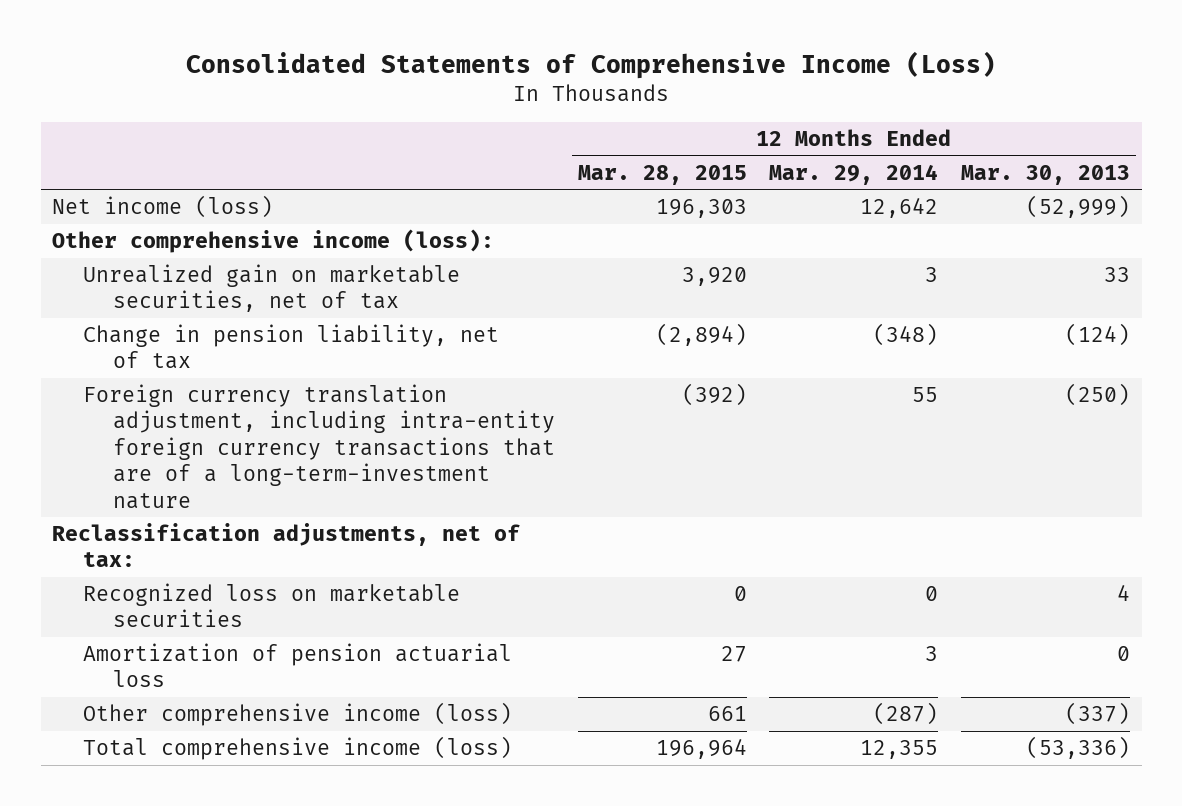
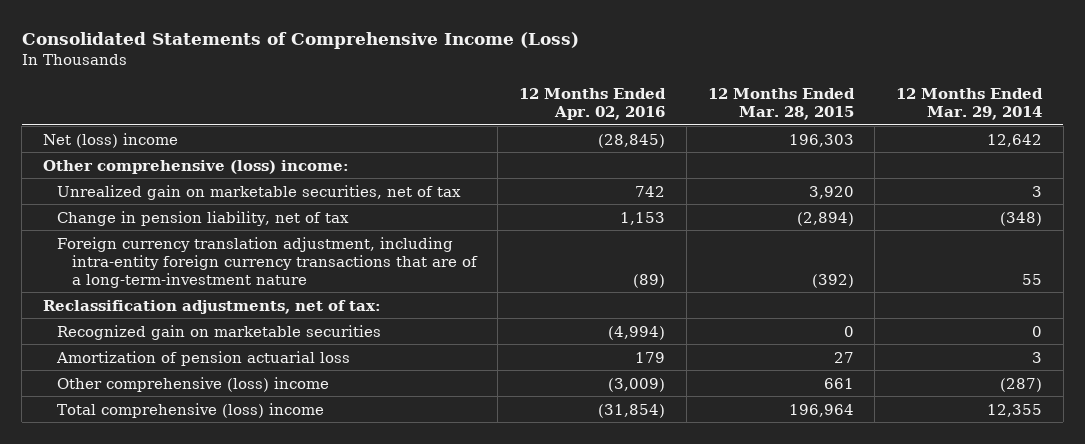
- | 12 Months Ended Mar. 28, 2015 | 12 Months Ended Mar. 29, 2014 | 12 Months Ended Mar. 30, 2013
+ | 12 Months Ended Apr. 02, 2016 | 12 Months Ended Mar. 28, 2015 | 12 Months Ended Mar. 29, 2014
- Net income (loss) | 196,303 | 12,642 | (52,999)
- Other comprehensive income (loss):
+ Net (loss) income | (28,845) | 196,303 | 12,642
+ Other comprehensive (loss) income:
- Recognized loss on marketable securities | 0 | 0 | 4
+ Recognized gain on marketable securities | (4,994) | 0 | 0
- Other comprehensive income (loss) | 661 | (287) | (337)
- Total comprehensive income (loss) | 196,964 | 12,355 | (53,336)
+ Other comprehensive (loss) income | (3,009) | 661 | (287)
+ Total comprehensive (loss) income | (31,854) | 196,964 | 12,355

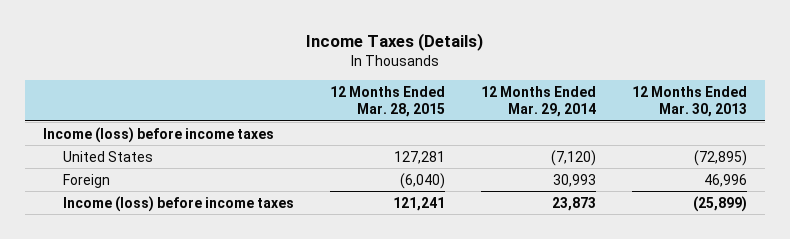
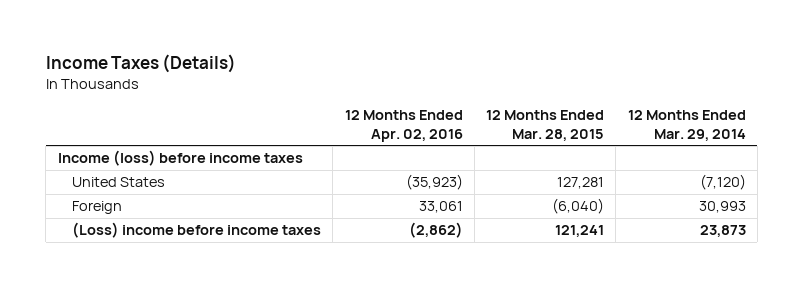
- | 12 Months Ended Mar. 28, 2015 | 12 Months Ended Mar. 29, 2014 | 12 Months Ended Mar. 30, 2013
+ | 12 Months Ended Apr. 02, 2016 | 12 Months Ended Mar. 28, 2015 | 12 Months Ended Mar. 29, 2014
- Income (loss) before income taxes | 121,241 | 23,873 | (25,899)
+ (Loss) income before income taxes | (2,862) | 121,241 | 23,873

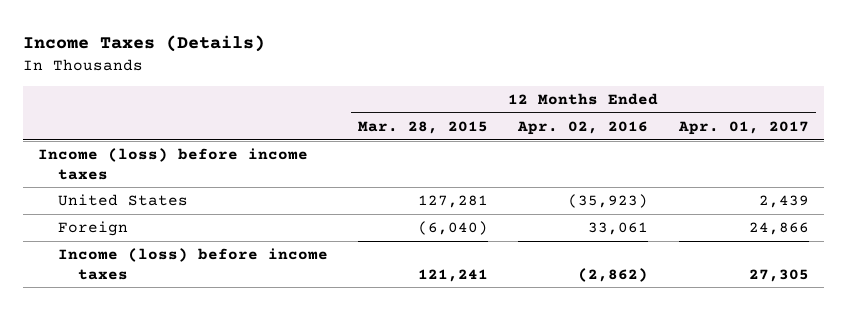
- | 12 Months Ended Apr. 02, 2016 | 12 Months Ended Mar. 28, 2015 | 12 Months Ended Mar. 29, 2014
+ | 12 Months Ended Mar. 28, 2015 | 12 Months Ended Apr. 02, 2016 | 12 Months Ended Apr. 01, 2017
- (Loss) income before income taxes | (2,862) | 121,241 | 23,873
+ Income (loss) before income taxes | 121,241 | (2,862) | 27,305

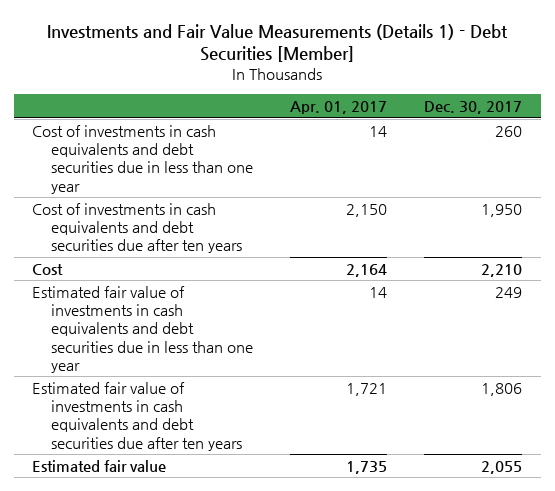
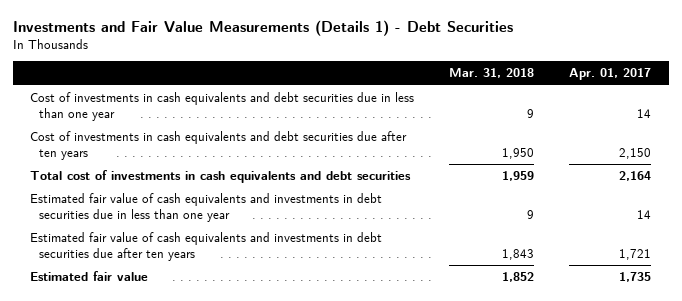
- Investments and Fair Value Measurements (Details 1) - Debt Securities [Member]
+ Investments and Fair Value Measurements (Details 1) - Debt Securities
- | Apr. 01, 2017 | Dec. 30, 2017
+ | Mar. 31, 2018 | Apr. 01, 2017
- Cost | 2,164 | 2,210
- Estimated fair value of investments in cash equivalents and debt securities due in less than one year | 14 | 249
- Estimated fair value of investments in cash equivalents and debt securities due after ten years | 1,721 | 1,806
+ Total cost of investments in cash equivalents and debt securities | 1,959 | 2,164
+ Estimated fair value of cash equivalents and investments in debt securities due in less than one year | 9 | 14
+ Estimated fair value of cash equivalents and investments in debt securities due after ten years | 1,843 | 1,721

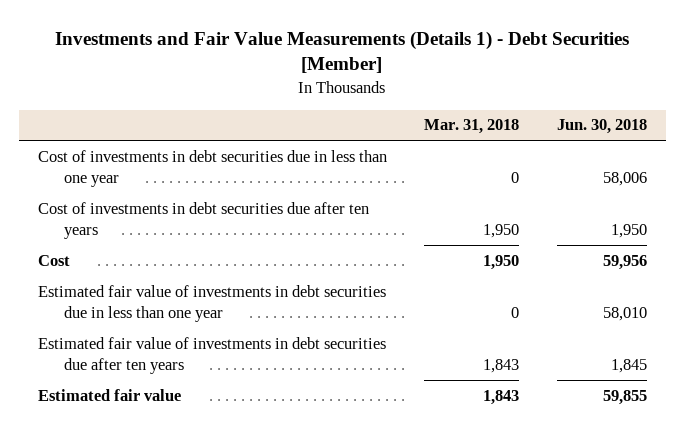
- Investments and Fair Value Measurements (Details 1) - Debt Securities
+ Investments and Fair Value Measurements (Details 1) - Debt Securities [Member]
- | Mar. 31, 2018 | Apr. 01, 2017
+ | Mar. 31, 2018 | Jun. 30, 2018
- Cost of investments in cash equivalents and debt securities due in less than one year | 9 | 14
- Cost of investments in cash equivalents and debt securities due after ten years | 1,950 | 2,150
- Total cost of investments in cash equivalents and debt securities | 1,959 | 2,164
- Estimated fair value of cash equivalents and investments in debt securities due in less than one year | 9 | 14
- Estimated fair value of cash equivalents and investments in debt securities due after ten years | 1,843 | 1,721
- Estimated fair value | 1,852 | 1,735
+ Cost of investments in debt securities due in less than one year | 0 | 58,006
+ Cost of investments in debt securities due after ten years | 1,950 | 1,950
+ Cost | 1,950 | 59,956
+ Estimated fair value of investments in debt securities due in less than one year | 0 | 58,010
+ Estimated fair value of investments in debt securities due after ten years | 1,843 | 1,845
+ Estimated fair value | 1,843 | 59,855

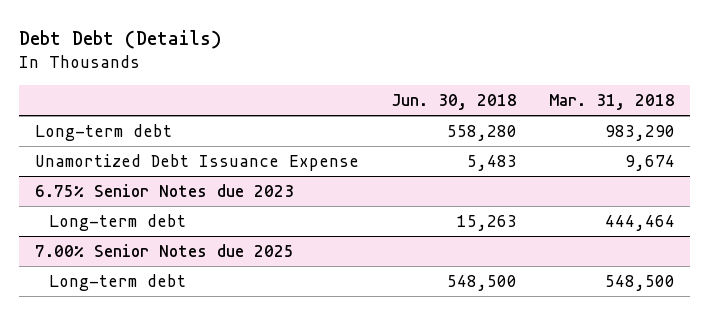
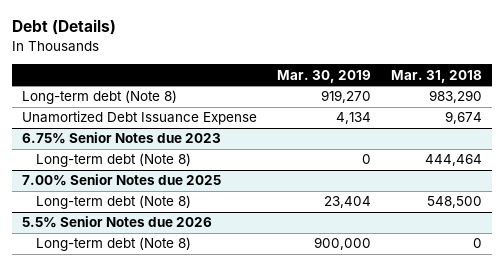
- Debt Debt (Details)
+ Debt (Details)
- | Jun. 30, 2018 | Mar. 31, 2018
+ | Mar. 30, 2019 | Mar. 31, 2018
- Long-term debt | 558,280 | 983,290
+ Long-term debt (Note 8) | 919,270 | 983,290
@ 6.75% Senior Notes due 2023
- Long-term debt | 15,263 | 444,464
+ Long-term debt (Note 8) | 0 | 444,464
@ 7.00% Senior Notes due 2025
- Long-term debt | 548,500 | 548,500
+ Long-term debt (Note 8) | 23,404 | 548,500
+ 5.5% Senior Notes due 2026
+ Long-term debt (Note 8) | 900,000 | 0

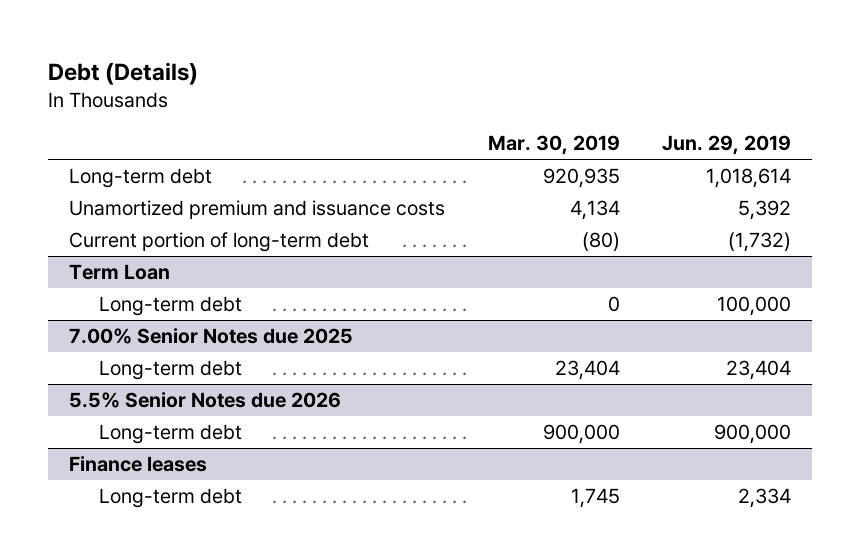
- | Mar. 30, 2019 | Mar. 31, 2018
+ | Mar. 30, 2019 | Jun. 29, 2019
- Long-term debt (Note 8) | 919,270 | 983,290
- Unamortized Debt Issuance Expense | 4,134 | 9,674
- 6.75% Senior Notes due 2023
- Long-term debt (Note 8) | 0 | 444,464
+ Long-term debt | 920,935 | 1,018,614
+ Unamortized premium and issuance costs | 4,134 | 5,392
+ Current portion of long-term debt | (80) | (1,732)
+ Term Loan
+ Long-term debt | 0 | 100,000
@ 7.00% Senior Notes due 2025
- Long-term debt (Note 8) | 23,404 | 548,500
+ Long-term debt | 23,404 | 23,404
@ 5.5% Senior Notes due 2026
- Long-term debt (Note 8) | 900,000 | 0
+ Long-term debt | 900,000 | 900,000
+ Finance leases
+ Long-term debt | 1,745 | 2,334

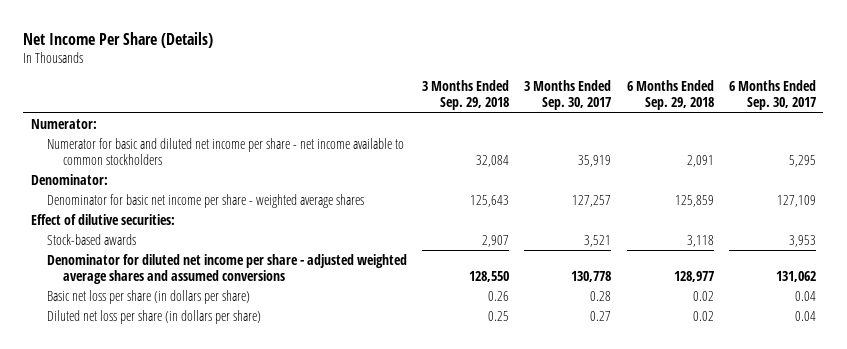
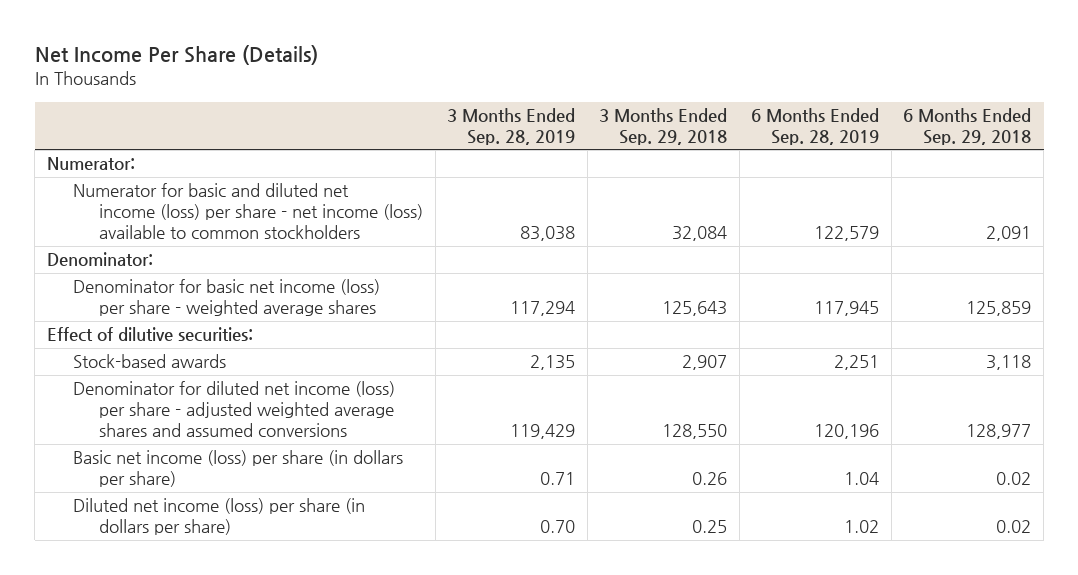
- | 3 Months Ended Sep. 29, 2018 | 3 Months Ended Sep. 30, 2017 | 6 Months Ended Sep. 29, 2018 | 6 Months Ended Sep. 30, 2017
+ | 3 Months Ended Sep. 28, 2019 | 3 Months Ended Sep. 29, 2018 | 6 Months Ended Sep. 28, 2019 | 6 Months Ended Sep. 29, 2018
- Numerator for basic and diluted net income per share - net income available to common stockholders | 32,084 | 35,919 | 2,091 | 5,295
+ Numerator for basic and diluted net income (loss) per share - net income (loss) available to common stockholders | 83,038 | 32,084 | 122,579 | 2,091
- Denominator for basic net income per share - weighted average shares | 125,643 | 127,257 | 125,859 | 127,109
+ Denominator for basic net income (loss) per share - weighted average shares | 117,294 | 125,643 | 117,945 | 125,859
- Denominator for diluted net income per share - adjusted weighted average shares and assumed conversions | 128,550 | 130,778 | 128,977 | 131,062
- Basic net loss per share (in dollars per share) | 0.26 | 0.28 | 0.02 | 0.04
- Diluted net loss per share (in dollars per share) | 0.25 | 0.27 | 0.02 | 0.04
+ Denominator for diluted net income (loss) per share - adjusted weighted average shares and assumed conversions | 119,429 | 128,550 | 120,196 | 128,977
+ Basic net income (loss) per share (in dollars per share) | 0.71 | 0.26 | 1.04 | 0.02
+ Diluted net income (loss) per share (in dollars per share) | 0.70 | 0.25 | 1.02 | 0.02

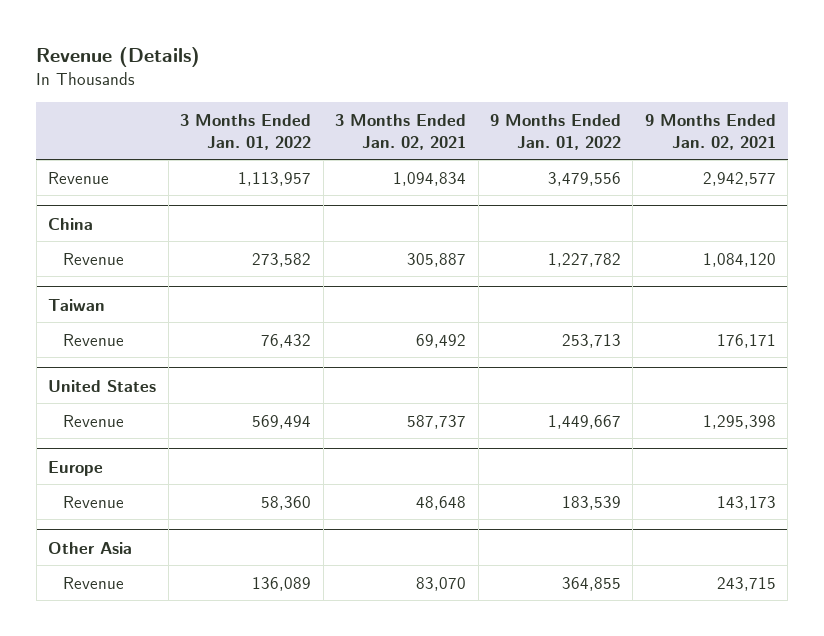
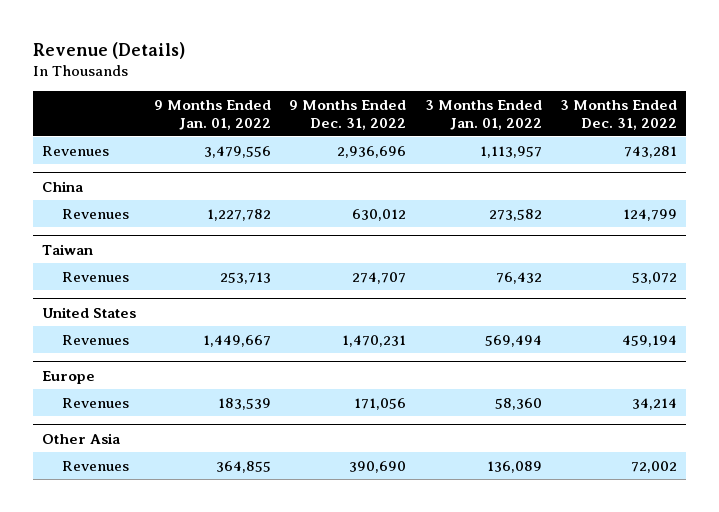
- | 3 Months Ended Jan. 01, 2022 | 3 Months Ended Jan. 02, 2021 | 9 Months Ended Jan. 01, 2022 | 9 Months Ended Jan. 02, 2021
+ | 9 Months Ended Jan. 01, 2022 | 9 Months Ended Dec. 31, 2022 | 3 Months Ended Jan. 01, 2022 | 3 Months Ended Dec. 31, 2022
- Revenue | 1,113,957 | 1,094,834 | 3,479,556 | 2,942,577
+ Revenues | 3,479,556 | 2,936,696 | 1,113,957 | 743,281
@ China
- Revenue | 273,582 | 305,887 | 1,227,782 | 1,084,120
+ Revenues | 1,227,782 | 630,012 | 273,582 | 124,799
@ Taiwan
- Revenue | 76,432 | 69,492 | 253,713 | 176,171
+ Revenues | 253,713 | 274,707 | 76,432 | 53,072
@ United States
- Revenue | 569,494 | 587,737 | 1,449,667 | 1,295,398
+ Revenues | 1,449,667 | 1,470,231 | 569,494 | 459,194
@ Europe
- Revenue | 58,360 | 48,648 | 183,539 | 143,173
+ Revenues | 183,539 | 171,056 | 58,360 | 34,214
@ Other Asia
- Revenue | 136,089 | 83,070 | 364,855 | 243,715
+ Revenues | 364,855 | 390,690 | 136,089 | 72,002

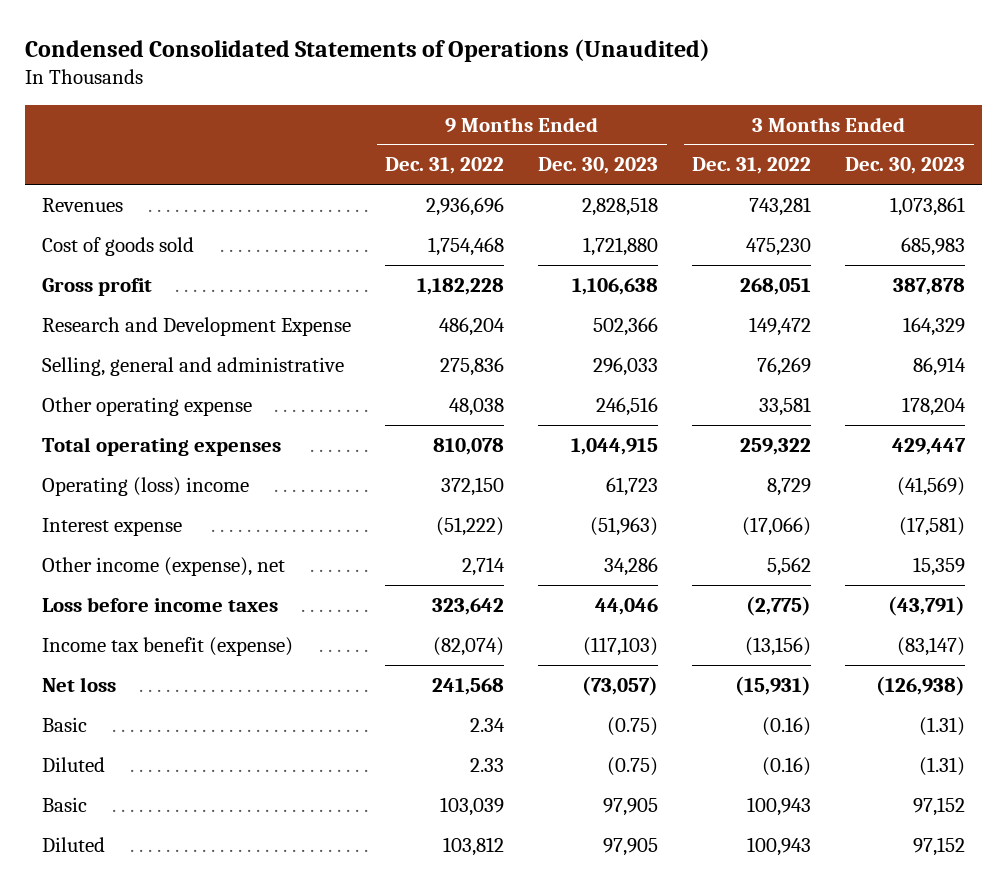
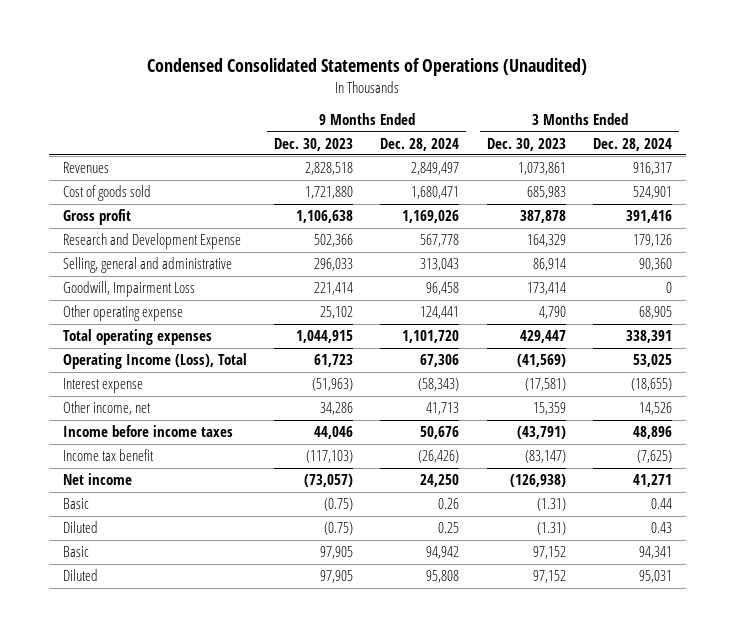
- | 9 Months Ended Dec. 31, 2022 | 9 Months Ended Dec. 30, 2023 | 3 Months Ended Dec. 31, 2022 | 3 Months Ended Dec. 30, 2023
+ | 9 Months Ended Dec. 30, 2023 | 9 Months Ended Dec. 28, 2024 | 3 Months Ended Dec. 30, 2023 | 3 Months Ended Dec. 28, 2024
- Other operating expense | 48,038 | 246,516 | 33,581 | 178,204
+ Goodwill, Impairment Loss | 221,414 | 96,458 | 173,414 | 0
+ Other operating expense | 25,102 | 124,441 | 4,790 | 68,905
- Operating (loss) income | 372,150 | 61,723 | 8,729 | (41,569)
+ Operating Income (Loss), Total | 61,723 | 67,306 | (41,569) | 53,025
- Other income (expense), net | 2,714 | 34,286 | 5,562 | 15,359
- Loss before income taxes | 323,642 | 44,046 | (2,775) | (43,791)
- Income tax benefit (expense) | (82,074) | (117,103) | (13,156) | (83,147)
- Net loss | 241,568 | (73,057) | (15,931) | (126,938)
+ Other income, net | 34,286 | 41,713 | 15,359 | 14,526
+ Income before income taxes | 44,046 | 50,676 | (43,791) | 48,896
+ Income tax benefit | (117,103) | (26,426) | (83,147) | (7,625)
+ Net income | (73,057) | 24,250 | (126,938) | 41,271

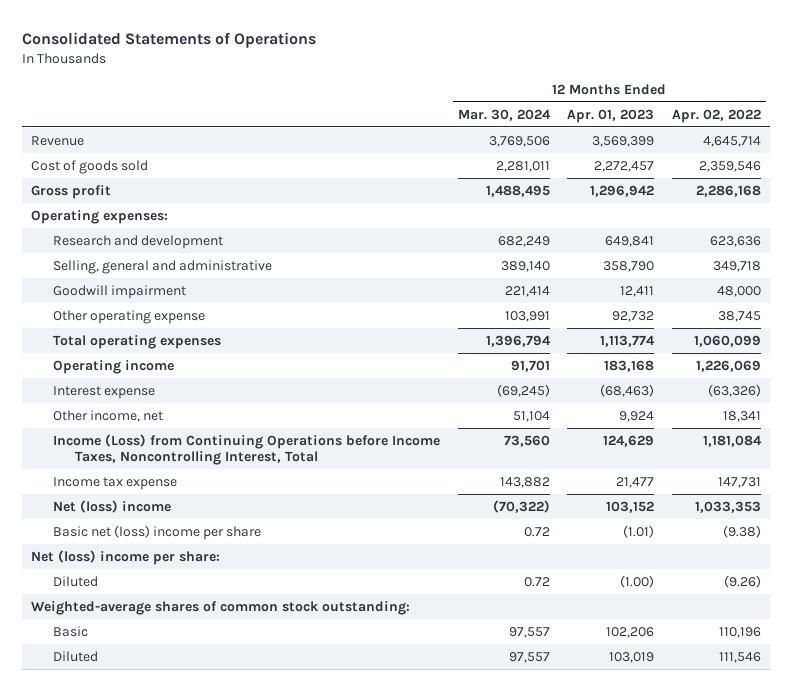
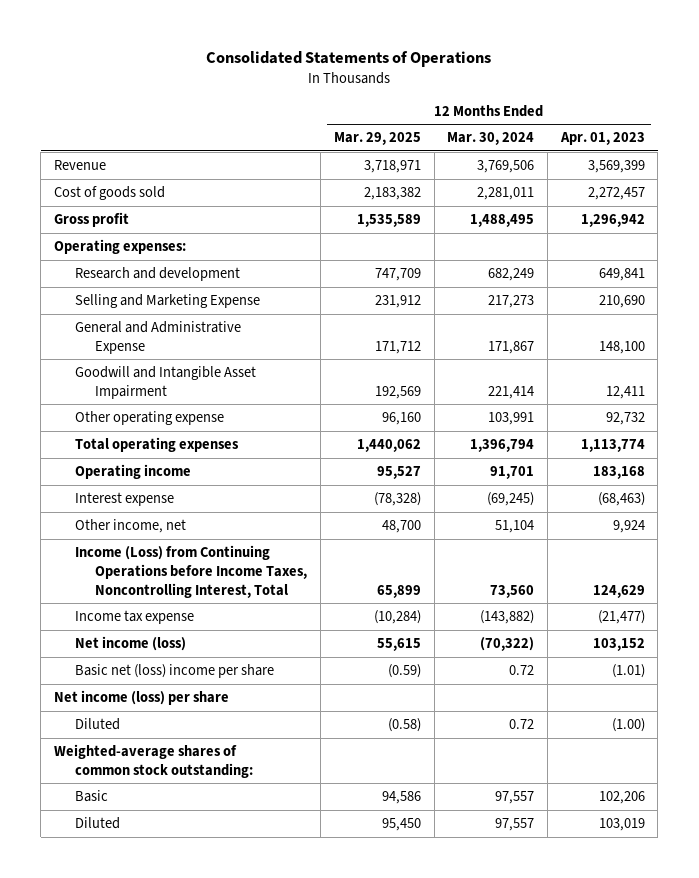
- | 12 Months Ended Mar. 30, 2024 | 12 Months Ended Apr. 01, 2023 | 12 Months Ended Apr. 02, 2022
+ | 12 Months Ended Mar. 29, 2025 | 12 Months Ended Mar. 30, 2024 | 12 Months Ended Apr. 01, 2023
- Selling, general and administrative | 389,140 | 358,790 | 349,718
- Goodwill impairment | 221,414 | 12,411 | 48,000
+ Selling and Marketing Expense | 231,912 | 217,273 | 210,690
+ General and Administrative Expense | 171,712 | 171,867 | 148,100
+ Goodwill and Intangible Asset Impairment | 192,569 | 221,414 | 12,411
- Income tax expense | 143,882 | 21,477 | 147,731
- Net (loss) income | (70,322) | 103,152 | 1,033,353
+ Income tax expense | (10,284) | (143,882) | (21,477)
+ Net income (loss) | 55,615 | (70,322) | 103,152
- Net (loss) income per share:
+ Net income (loss) per share

